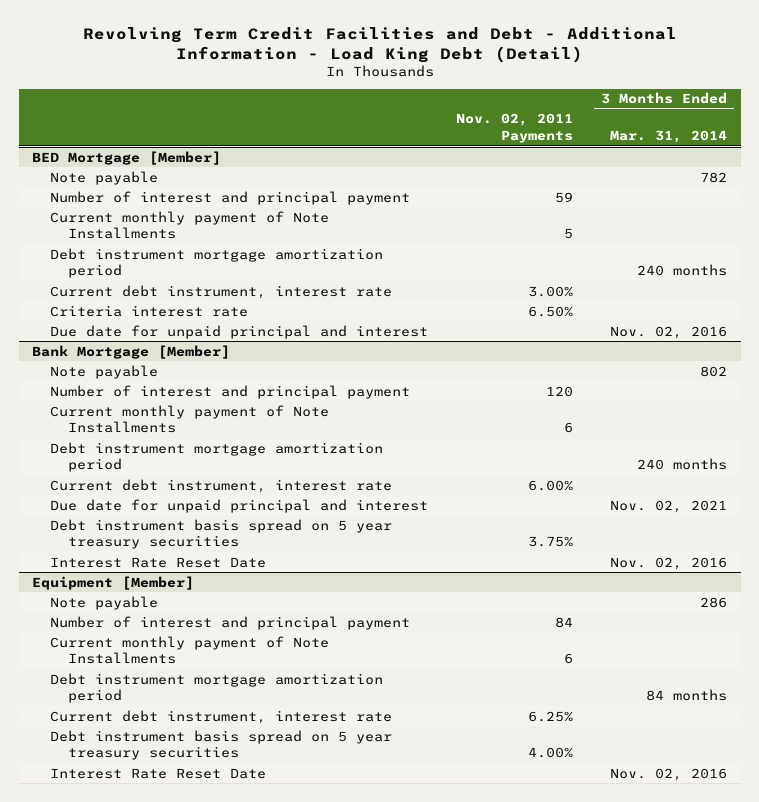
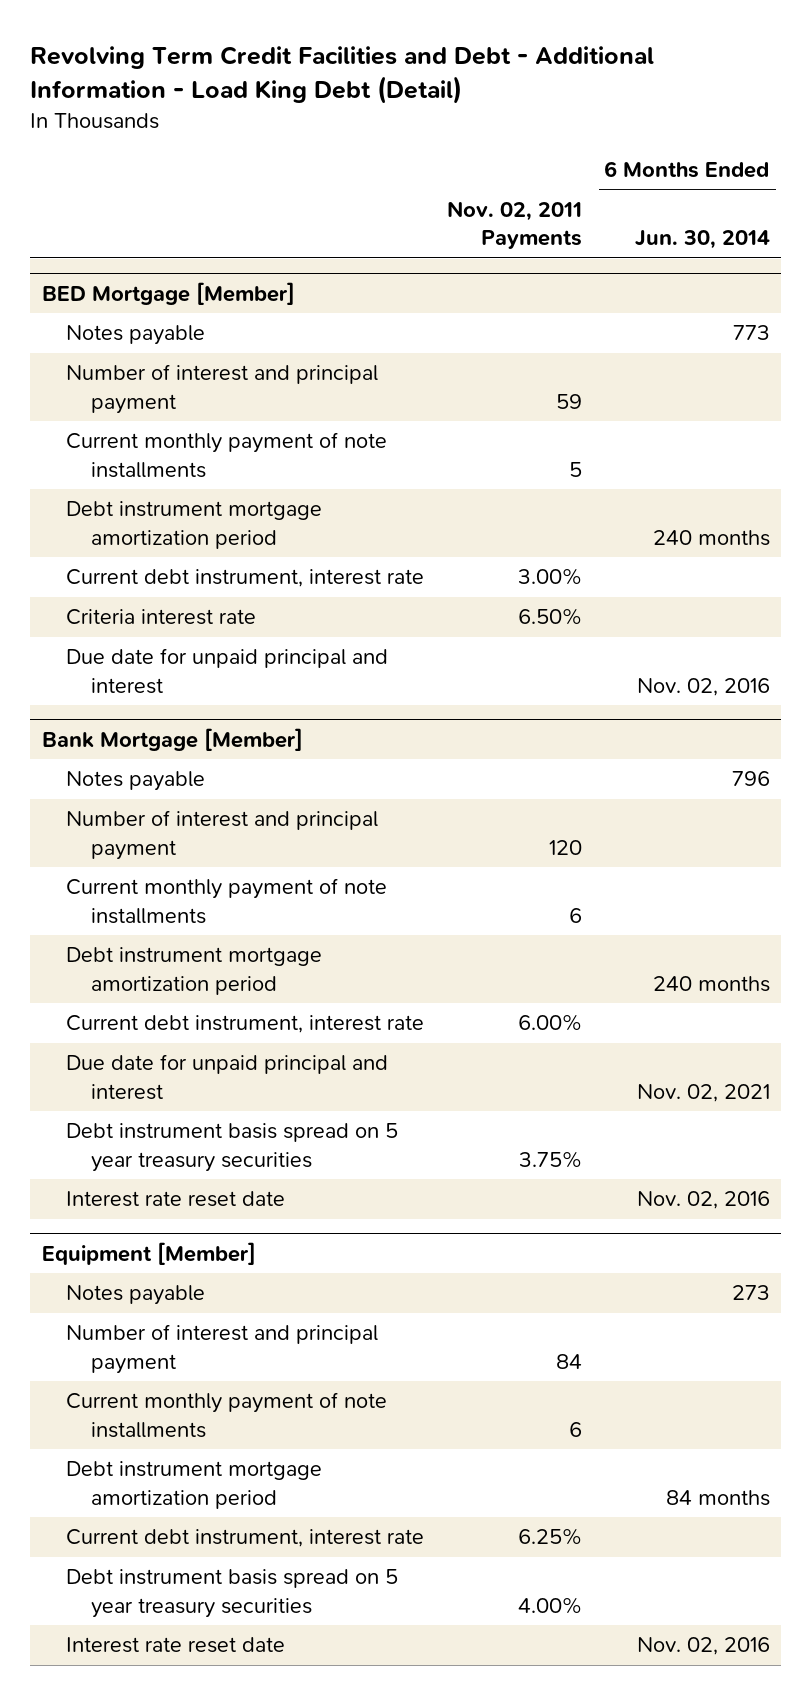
- | Nov. 02, 2011 Payments | 3 Months Ended Mar. 31, 2014
+ | Nov. 02, 2011 Payments | 6 Months Ended Jun. 30, 2014
@ BED Mortgage [Member]
- Note payable | | 782
+ Notes payable | | 773
- Current monthly payment of Note Installments | 5 |
+ Current monthly payment of note installments | 5 |
@ Bank Mortgage [Member]
- Note payable | | 802
+ Notes payable | | 796
- Current monthly payment of Note Installments | 6 |
+ Current monthly payment of note installments | 6 |
- Interest Rate Reset Date | | Nov. 02, 2016
+ Interest rate reset date | | Nov. 02, 2016
@ Equipment [Member]
- Note payable | | 286
+ Notes payable | | 273
- Current monthly payment of Note Installments | 6 |
+ Current monthly payment of note installments | 6 |
- Interest Rate Reset Date | | Nov. 02, 2016
+ Interest rate reset date | | Nov. 02, 2016

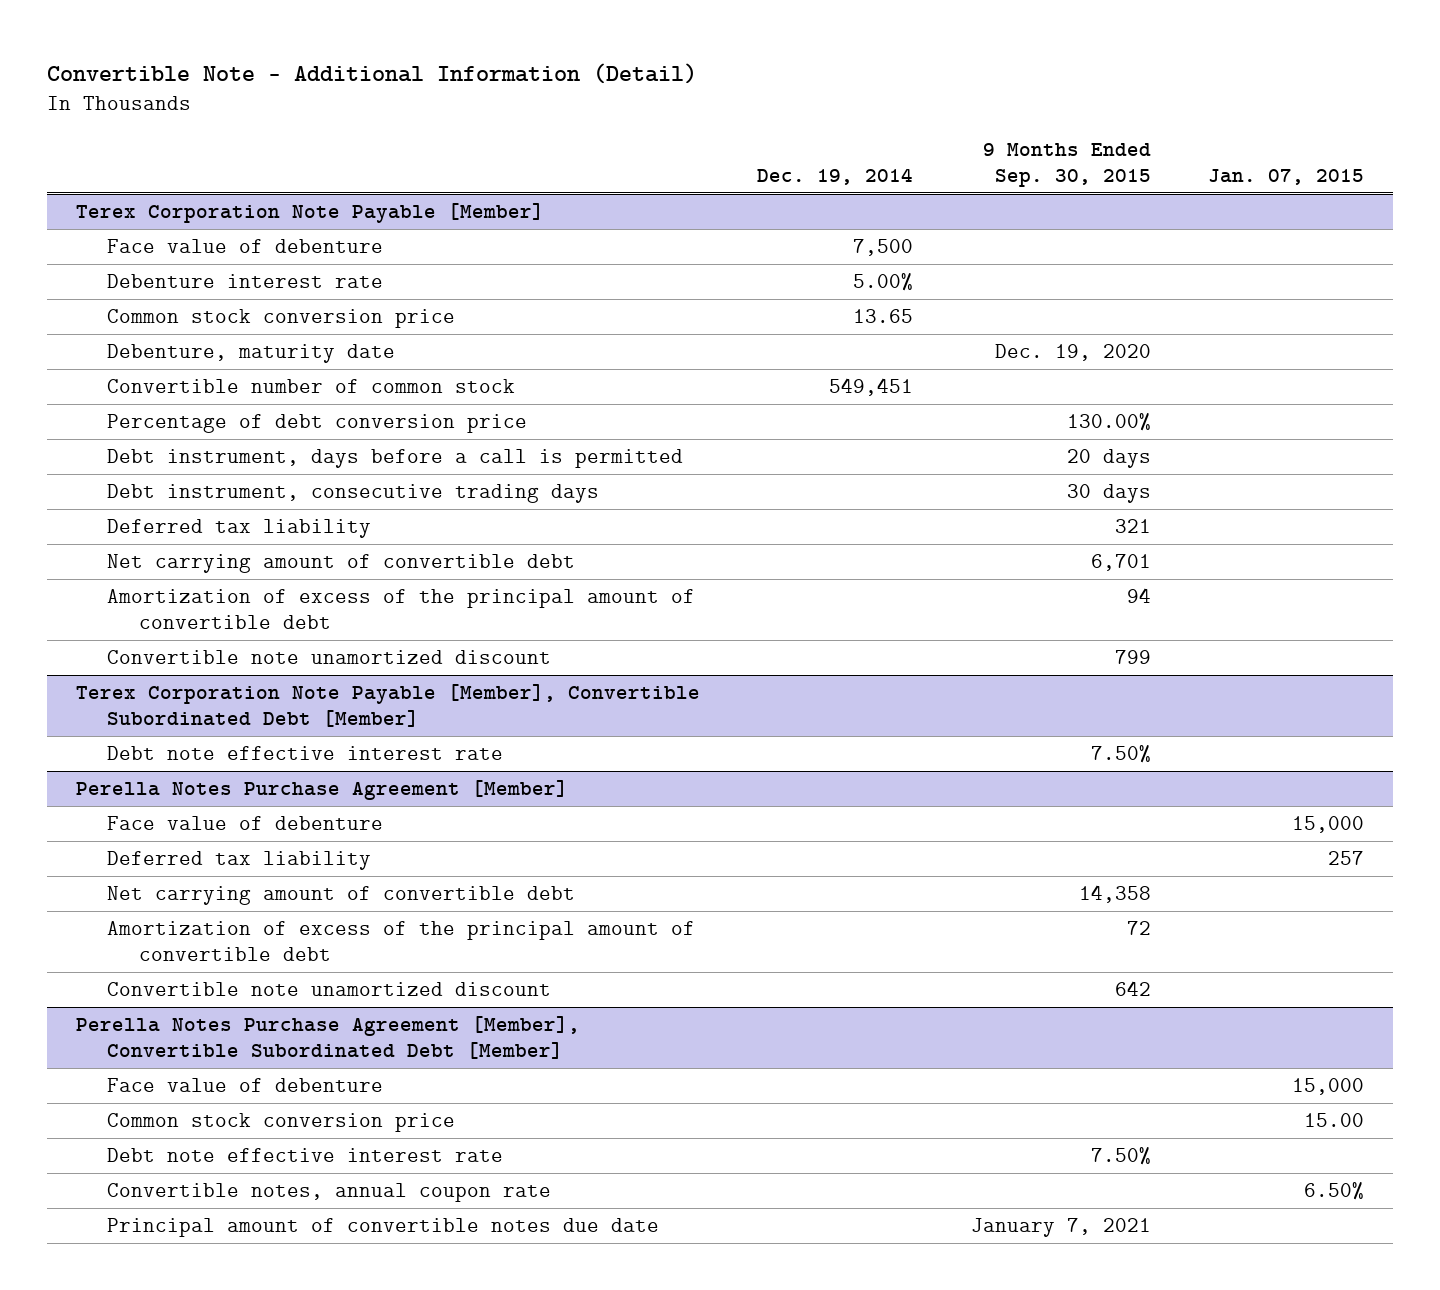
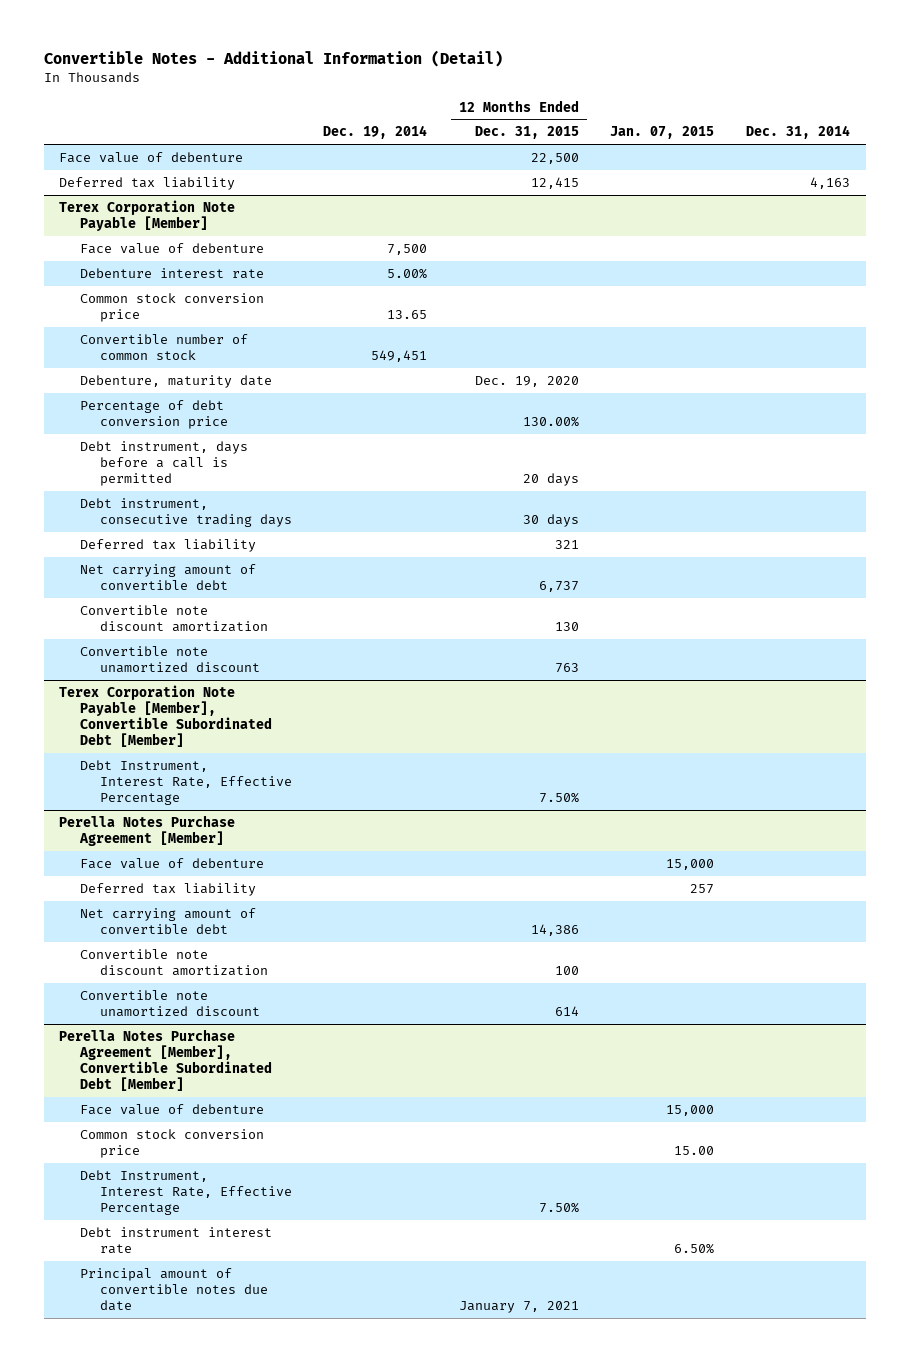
- Convertible Note - Additional Information (Detail)
+ Convertible Notes - Additional Information (Detail)
- | Dec. 19, 2014 | 9 Months Ended Sep. 30, 2015 | Jan. 07, 2015
+ | Dec. 19, 2014 | 12 Months Ended Dec. 31, 2015 | Jan. 07, 2015 | Dec. 31, 2014
+ Face value of debenture | | 22,500 | |
+ Deferred tax liability | | 12,415 | | 4,163
@ Terex Corporation Note Payable [Member]
moved down: Debenture, maturity date | | Dec. 19, 2020 | |
- Amortization of excess of the principal amount of convertible debt | | 94 |
+ Convertible note discount amortization | | 130 | |
@ Terex Corporation Note Payable [Member], Convertible Subordinated Debt [Member]
- Debt note effective interest rate | | 7.50% |
+ Debt Instrument, Interest Rate, Effective Percentage | | 7.50% | |
@ Perella Notes Purchase Agreement [Member]
- Amortization of excess of the principal amount of convertible debt | | 72 |
+ Convertible note discount amortization | | 100 | |
@ Perella Notes Purchase Agreement [Member], Convertible Subordinated Debt [Member]
- Debt note effective interest rate | | 7.50% |
- Convertible notes, annual coupon rate | | | 6.50%
+ Debt Instrument, Interest Rate, Effective Percentage | | 7.50% | |
+ Debt instrument interest rate | | | 6.50% |

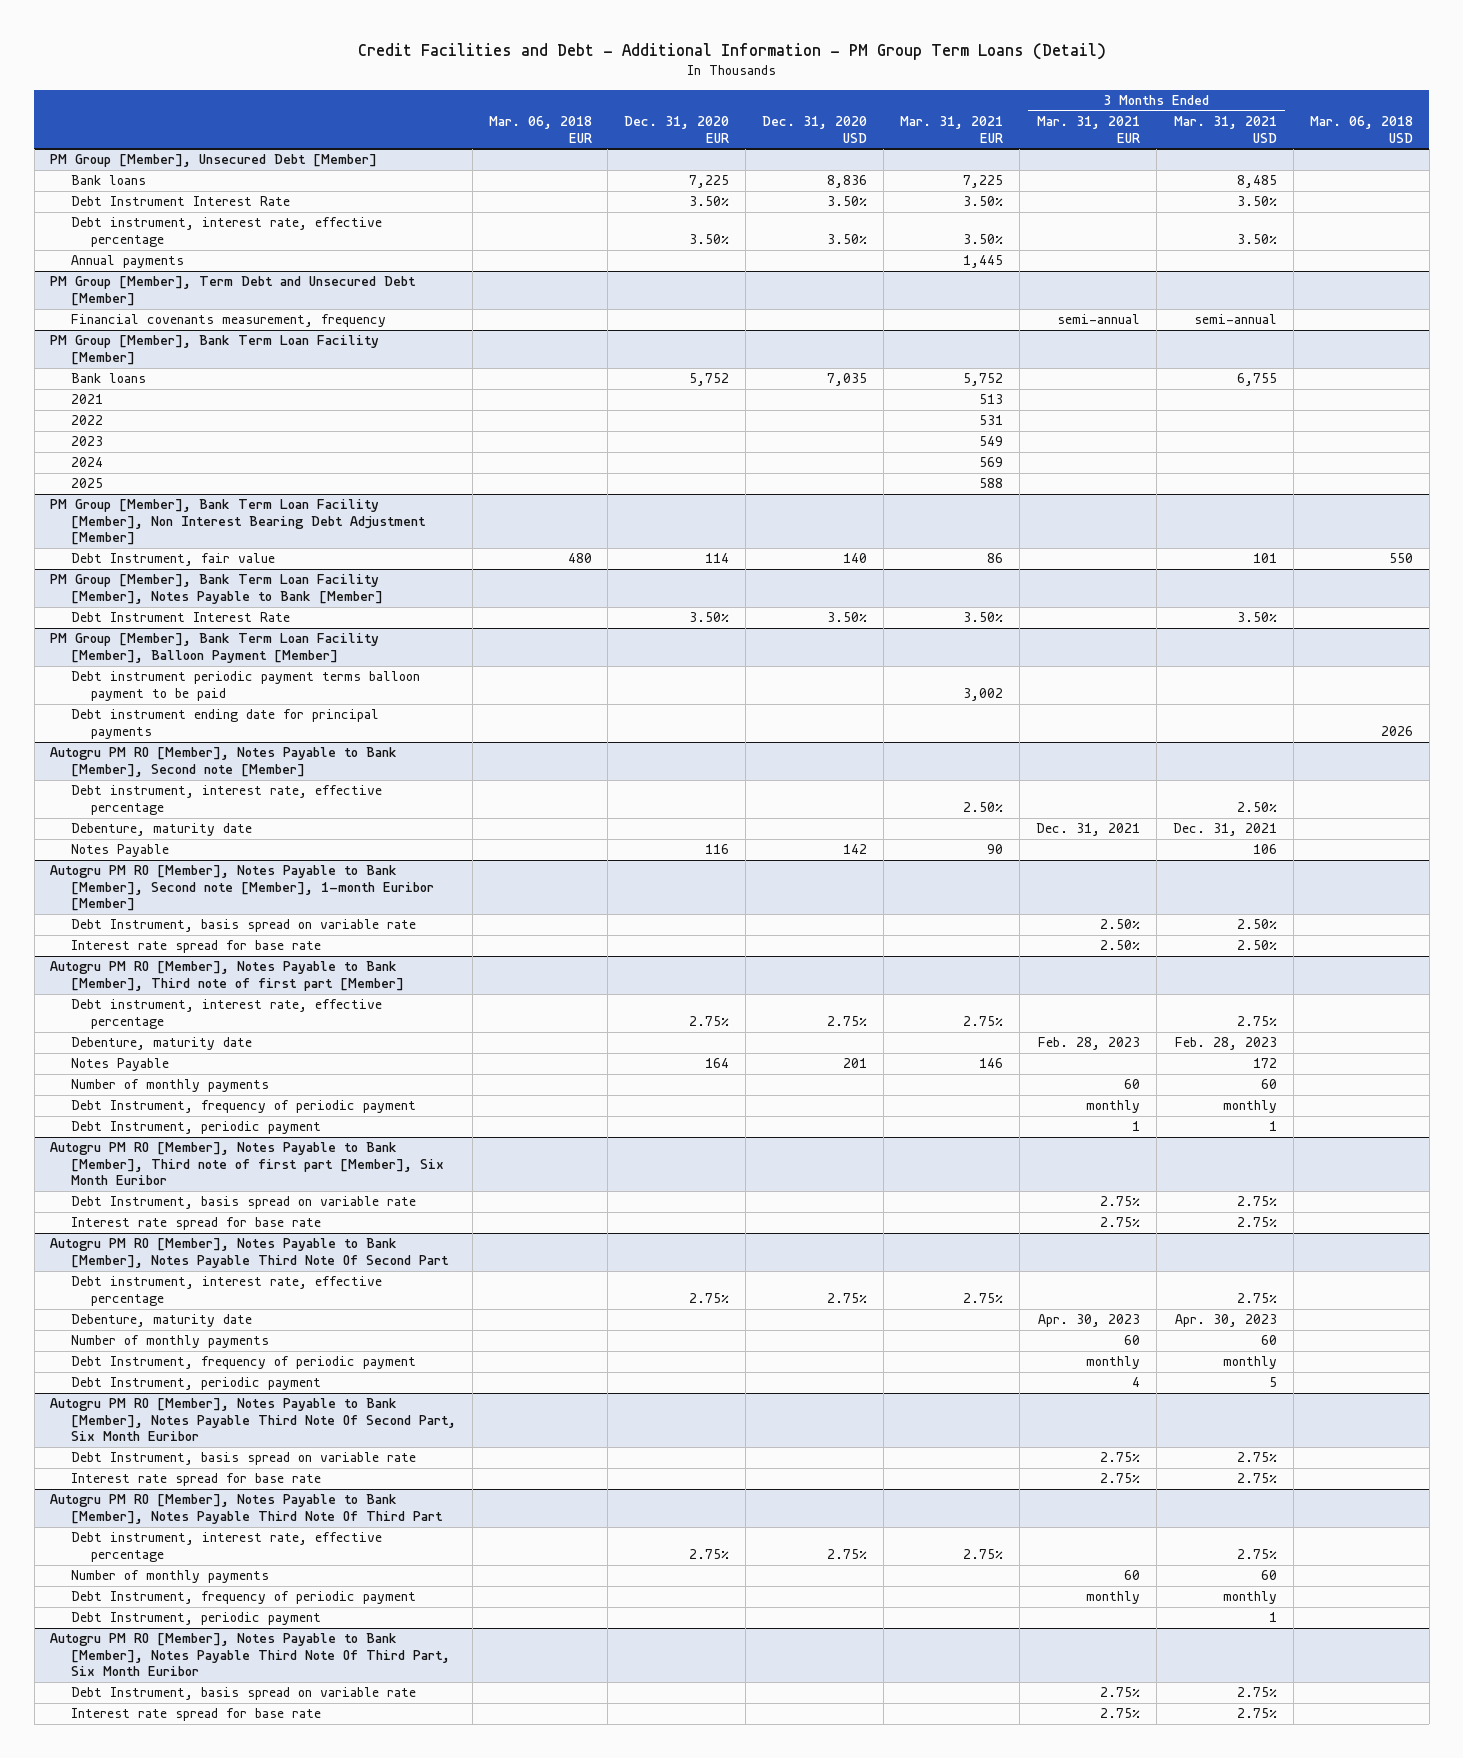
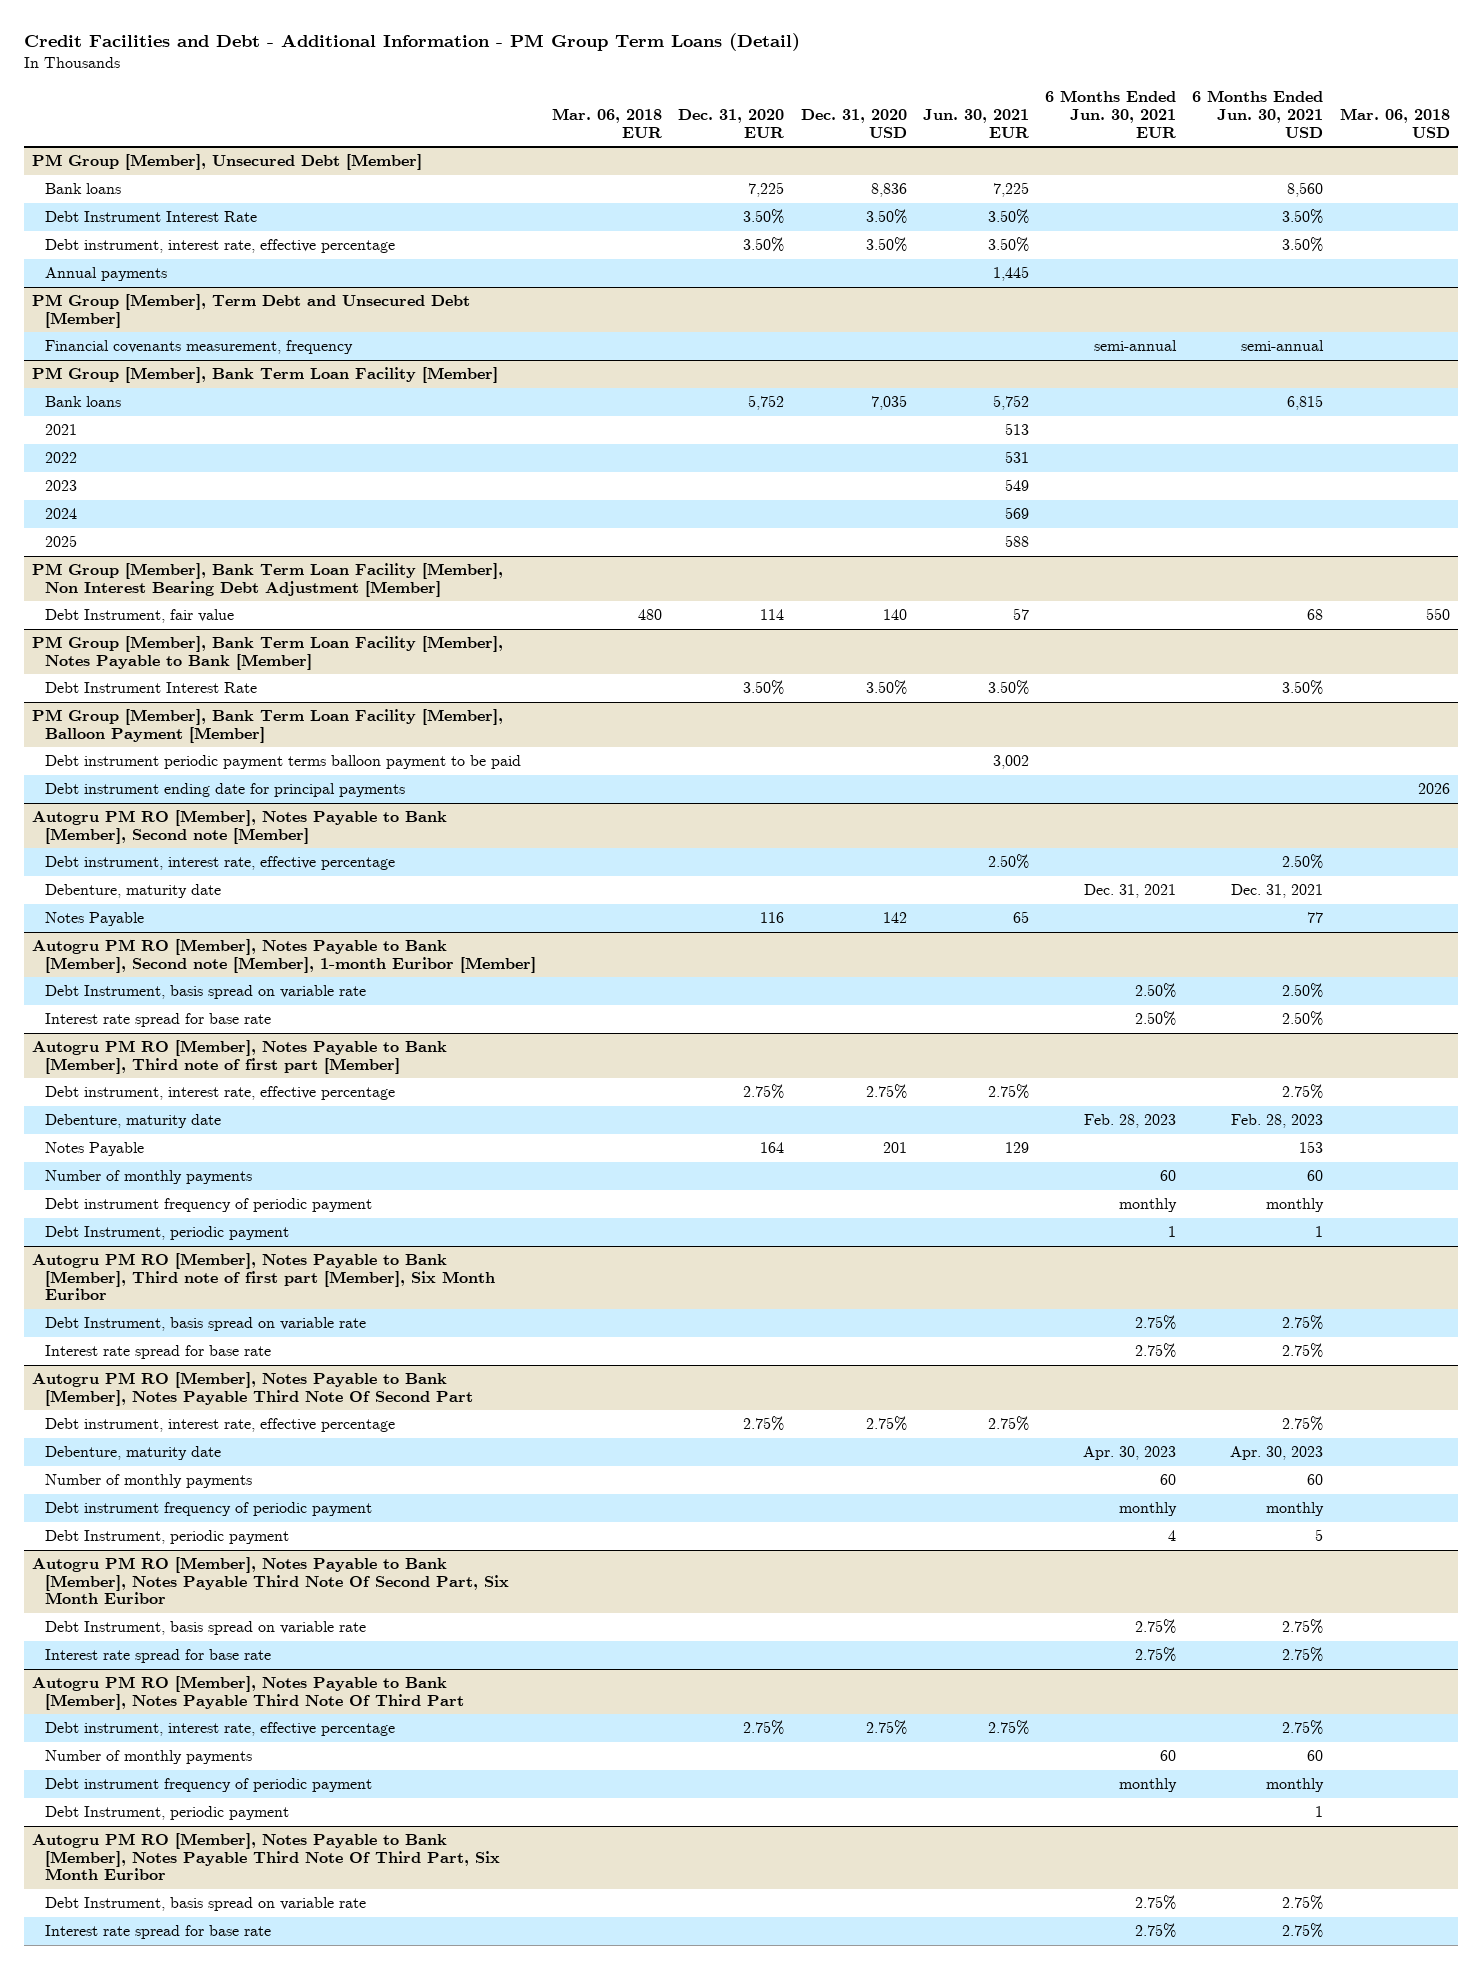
- | Mar. 06, 2018 EUR | Dec. 31, 2020 EUR | Dec. 31, 2020 USD | Mar. 31, 2021 EUR | 3 Months Ended Mar. 31, 2021 EUR | 3 Months Ended Mar. 31, 2021 USD | Mar. 06, 2018 USD
+ | Mar. 06, 2018 EUR | Dec. 31, 2020 EUR | Dec. 31, 2020 USD | Jun. 30, 2021 EUR | 6 Months Ended Jun. 30, 2021 EUR | 6 Months Ended Jun. 30, 2021 USD | Mar. 06, 2018 USD
@ Autogru PM RO [Member], Notes Payable to Bank [Member], Third note of first part [Member]
- Debt Instrument, frequency of periodic payment | | | | | monthly | monthly |
+ Debt instrument frequency of periodic payment | | | | | monthly | monthly |
@ Autogru PM RO [Member], Notes Payable to Bank [Member], Notes Payable Third Note Of Second Part
- Debt Instrument, frequency of periodic payment | | | | | monthly | monthly |
+ Debt instrument frequency of periodic payment | | | | | monthly | monthly |
@ Autogru PM RO [Member], Notes Payable to Bank [Member], Notes Payable Third Note Of Third Part
- Debt Instrument, frequency of periodic payment | | | | | monthly | monthly |
+ Debt instrument frequency of periodic payment | | | | | monthly | monthly |

